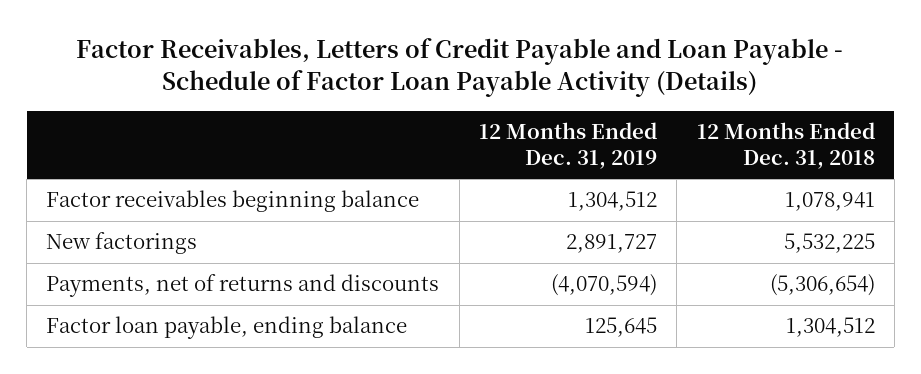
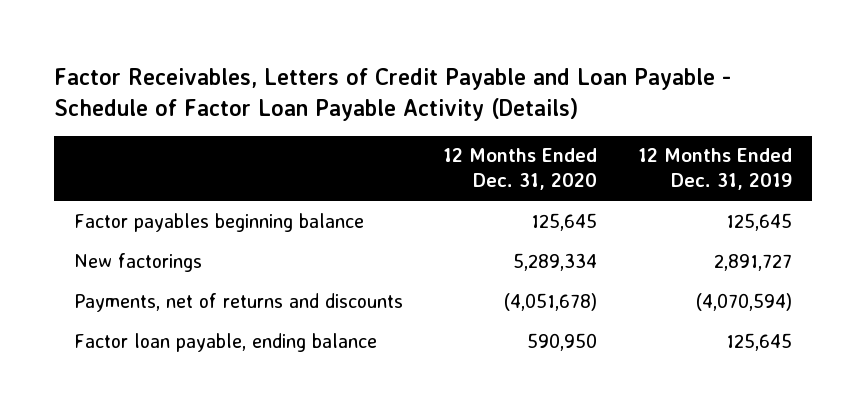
- | 12 Months Ended Dec. 31, 2019 | 12 Months Ended Dec. 31, 2018
+ | 12 Months Ended Dec. 31, 2020 | 12 Months Ended Dec. 31, 2019
- Factor receivables beginning balance | 1,304,512 | 1,078,941
+ Factor payables beginning balance | 125,645 | 125,645

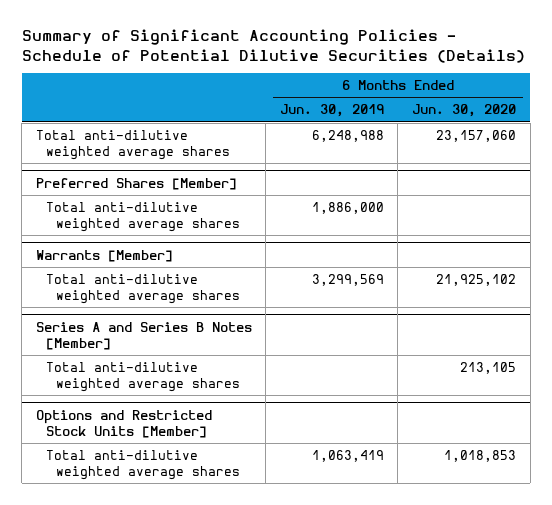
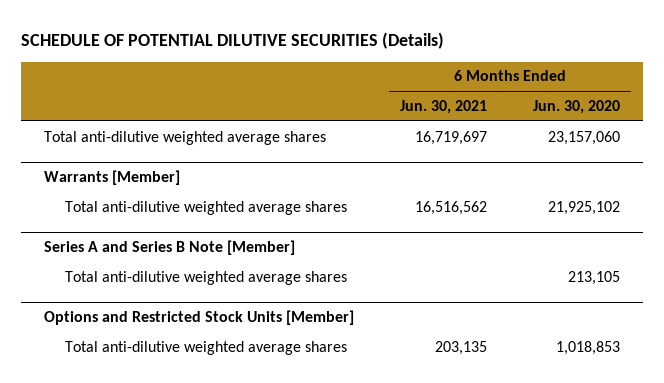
- Summary of Significant Accounting Policies - Schedule of Potential Dilutive Securities (Details)
+ SCHEDULE OF POTENTIAL DILUTIVE SECURITIES (Details)
- | 6 Months Ended Jun. 30, 2019 | 6 Months Ended Jun. 30, 2020
+ | 6 Months Ended Jun. 30, 2021 | 6 Months Ended Jun. 30, 2020
- Preferred Shares [Member]
- Total anti-dilutive weighted average shares | 1,886,000 |
- Series A and Series B Notes [Member]
+ Series A and Series B Note [Member]

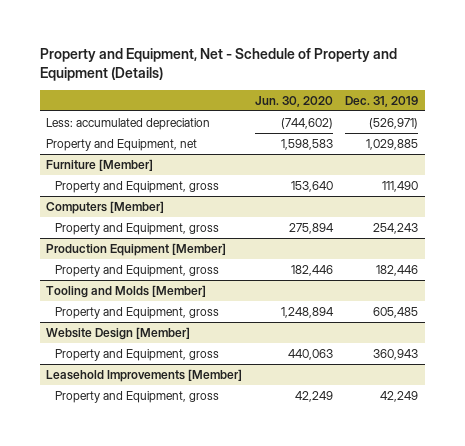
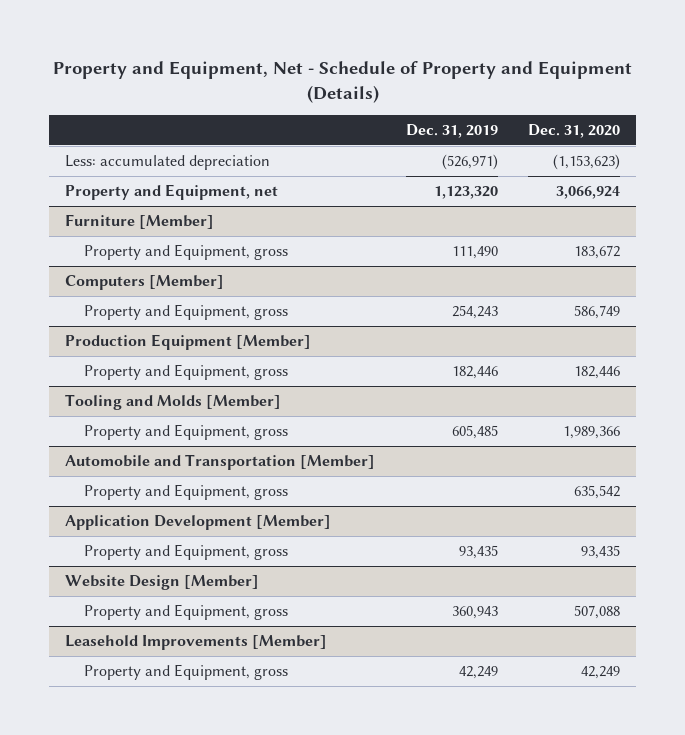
- | Jun. 30, 2020 | Dec. 31, 2019
+ | Dec. 31, 2019 | Dec. 31, 2020
- Property and Equipment, net | 1,598,583 | 1,029,885
+ Property and Equipment, net | 1,123,320 | 3,066,924
+ Automobile and Transportation [Member]
+ Property and Equipment, gross | | 635,542
+ Application Development [Member]
+ Property and Equipment, gross | 93,435 | 93,435

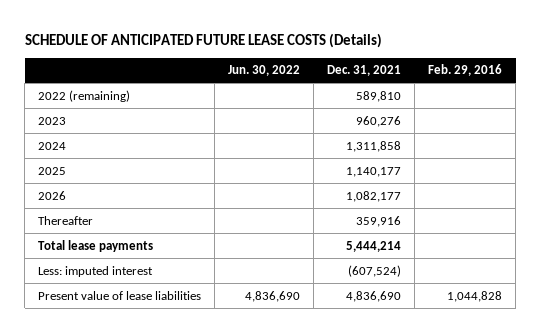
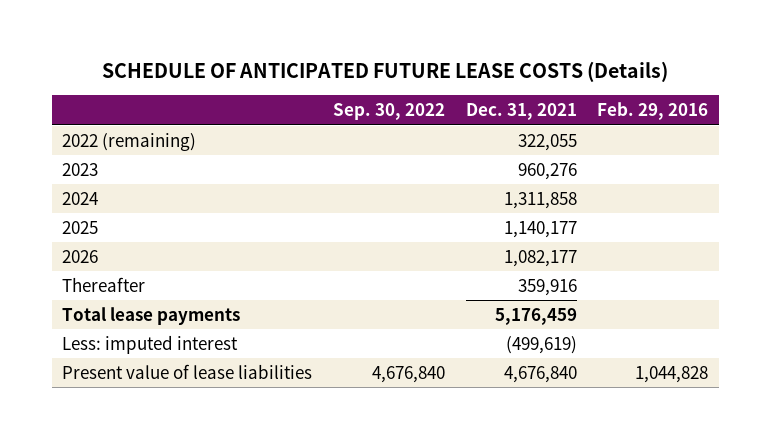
- | Jun. 30, 2022 | Dec. 31, 2021 | Feb. 29, 2016
+ | Sep. 30, 2022 | Dec. 31, 2021 | Feb. 29, 2016
- 2022 (remaining) | | 589,810 |
+ 2022 (remaining) | | 322,055 |
- Total lease payments | | 5,444,214 |
- Less: imputed interest | | (607,524) |
- Present value of lease liabilities | 4,836,690 | 4,836,690 | 1,044,828
+ Total lease payments | | 5,176,459 |
+ Less: imputed interest | | (499,619) |
+ Present value of lease liabilities | 4,676,840 | 4,676,840 | 1,044,828

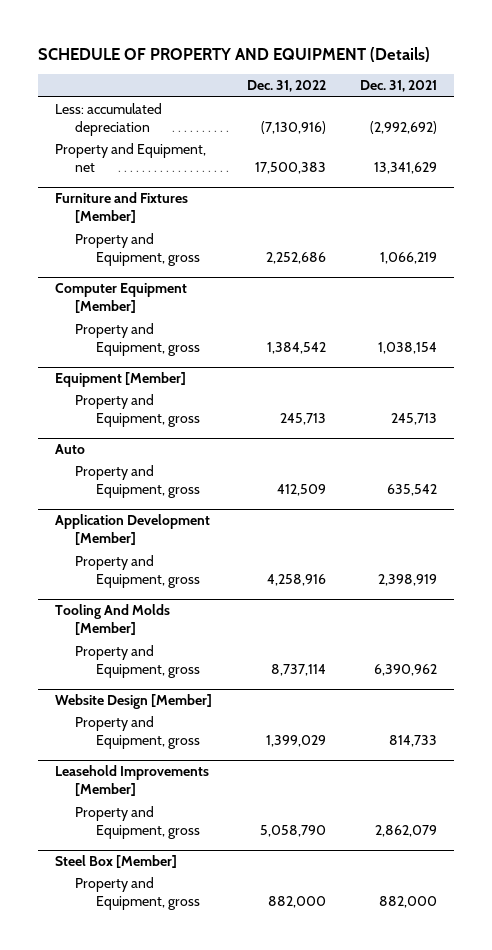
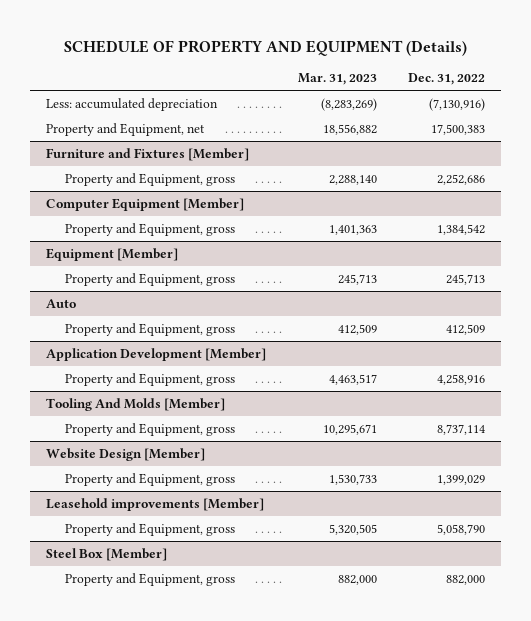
- | Dec. 31, 2022 | Dec. 31, 2021
+ | Mar. 31, 2023 | Dec. 31, 2022
- Leasehold Improvements [Member]
+ Leasehold improvements [Member]

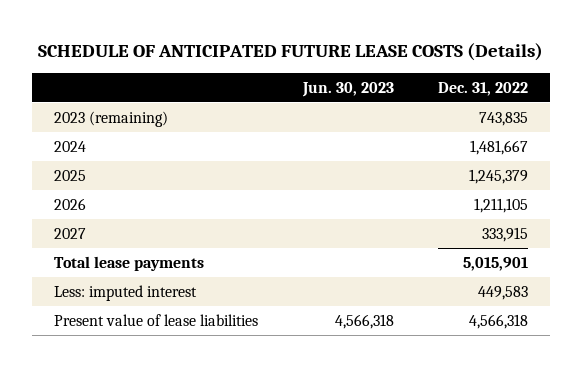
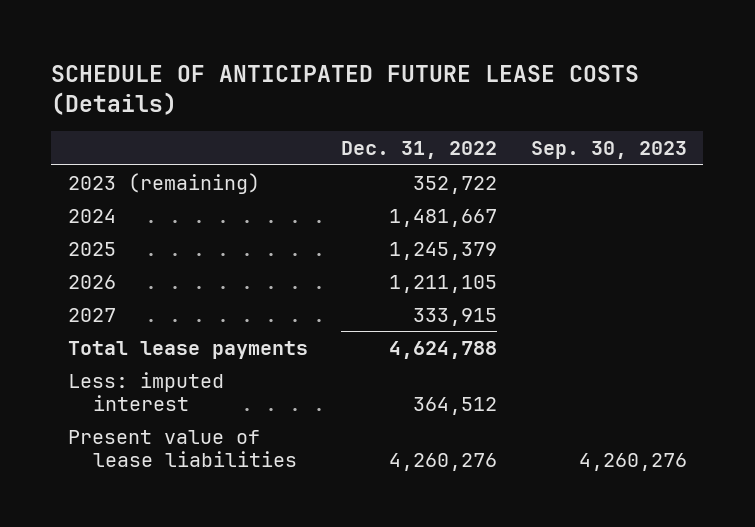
- | Jun. 30, 2023 | Dec. 31, 2022
+ | Dec. 31, 2022 | Sep. 30, 2023
- 2023 (remaining) | | 743,835
+ 2023 (remaining) | 352,722 |
- Total lease payments | | 5,015,901
- Less: imputed interest | | 449,583
- Present value of lease liabilities | 4,566,318 | 4,566,318
+ Total lease payments | 4,624,788 |
+ Less: imputed interest | 364,512 |
+ Present value of lease liabilities | 4,260,276 | 4,260,276

